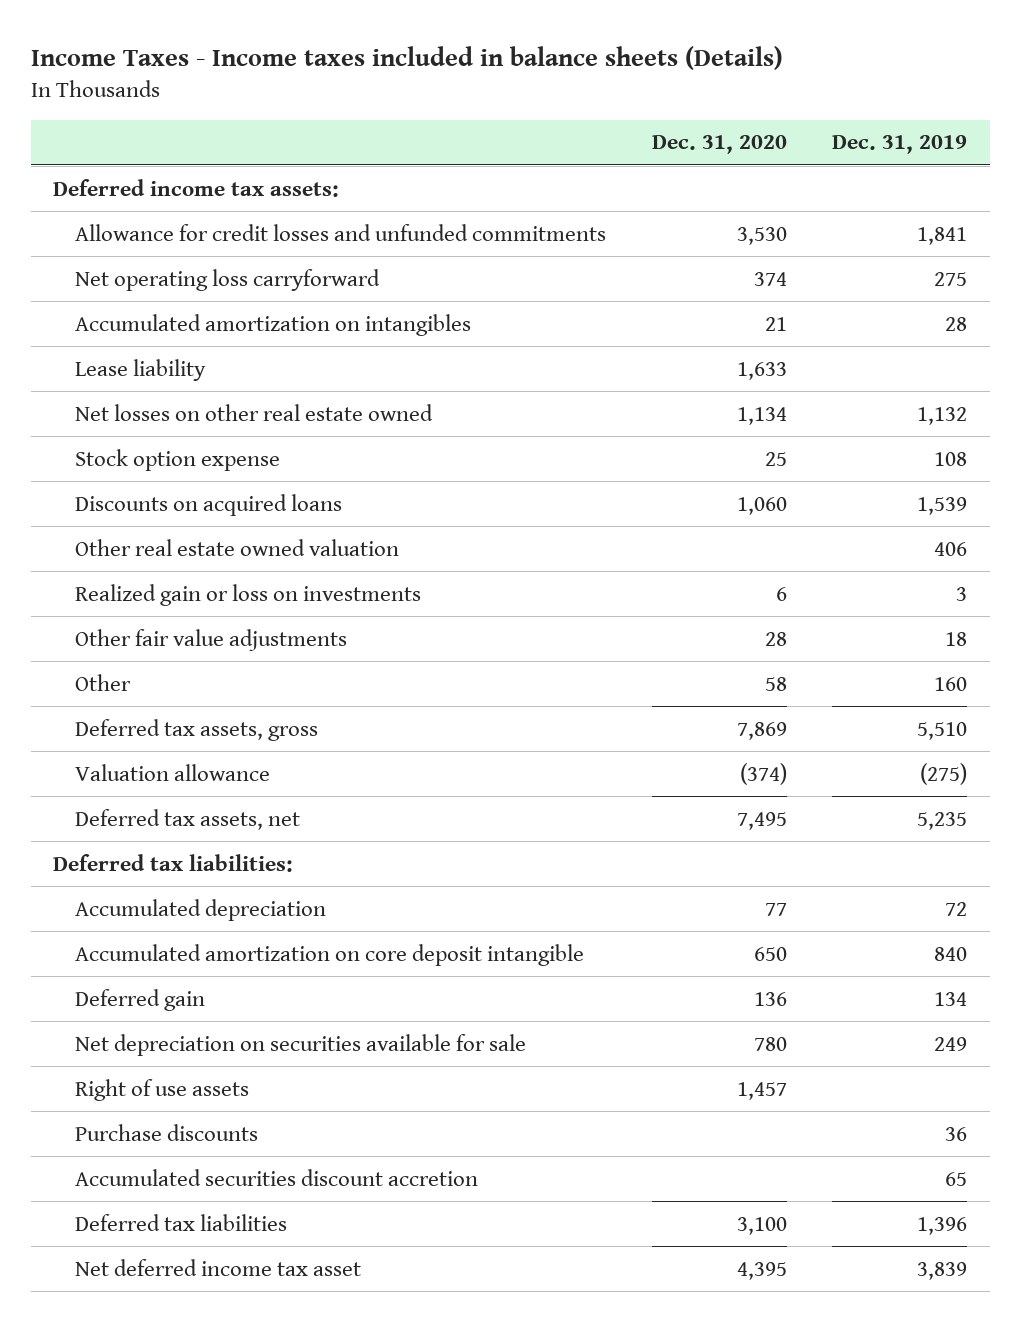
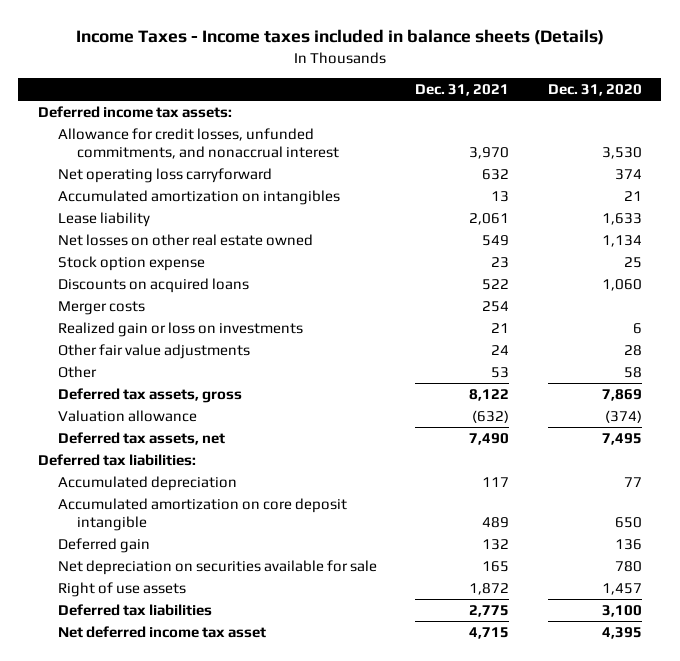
- | Dec. 31, 2020 | Dec. 31, 2019
+ | Dec. 31, 2021 | Dec. 31, 2020
- Allowance for credit losses and unfunded commitments | 3,530 | 1,841
+ Allowance for credit losses, unfunded commitments, and nonaccrual interest | 3,970 | 3,530
- Other real estate owned valuation | | 406
+ Merger costs | 254 |
- Purchase discounts | | 36
- Accumulated securities discount accretion | | 65

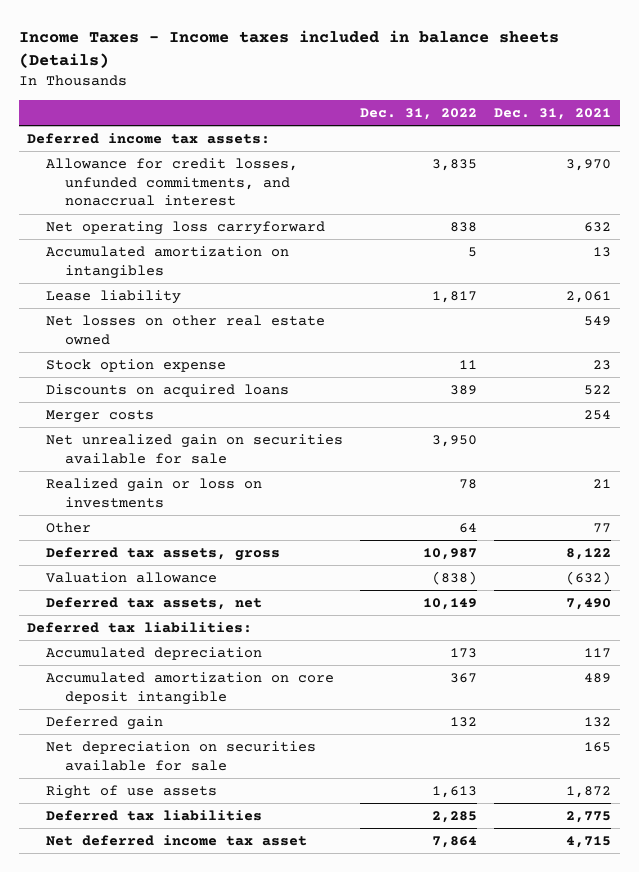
- | Dec. 31, 2021 | Dec. 31, 2020
+ | Dec. 31, 2022 | Dec. 31, 2021
+ Net unrealized gain on securities available for sale | 3,950 |
- Other fair value adjustments | 24 | 28
- Other | 53 | 58
+ Other | 64 | 77

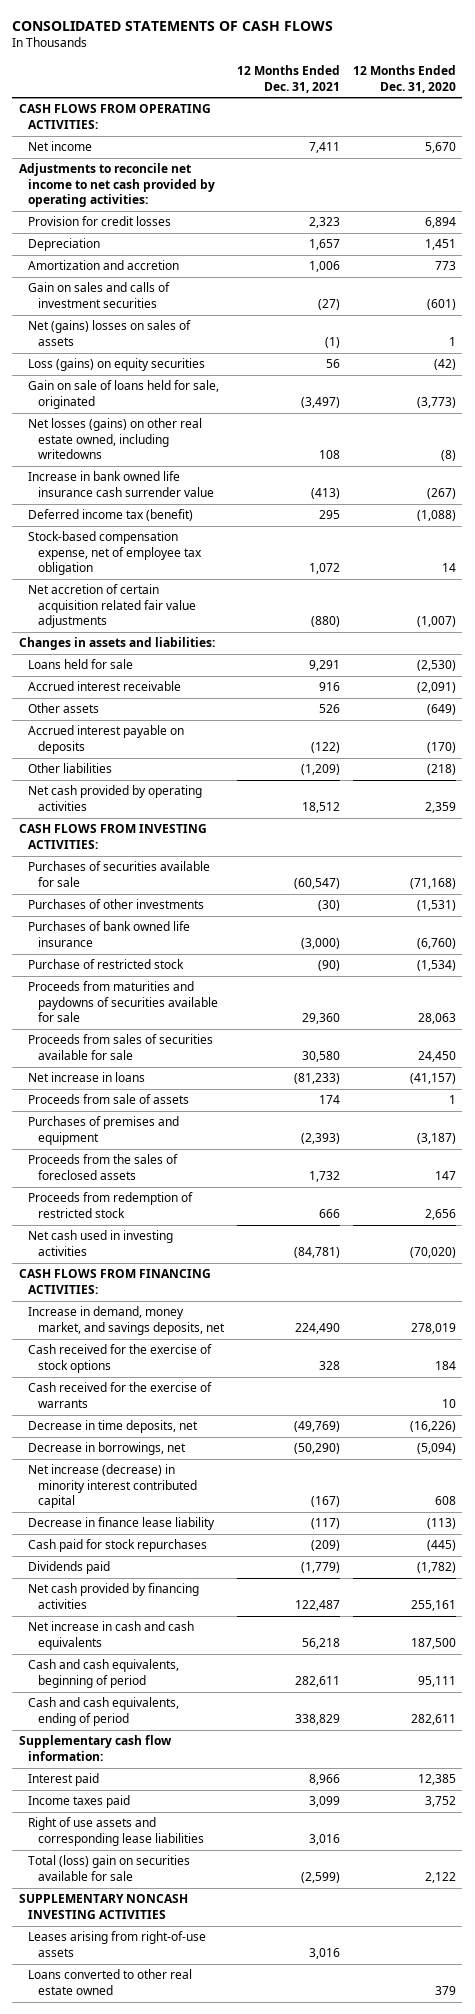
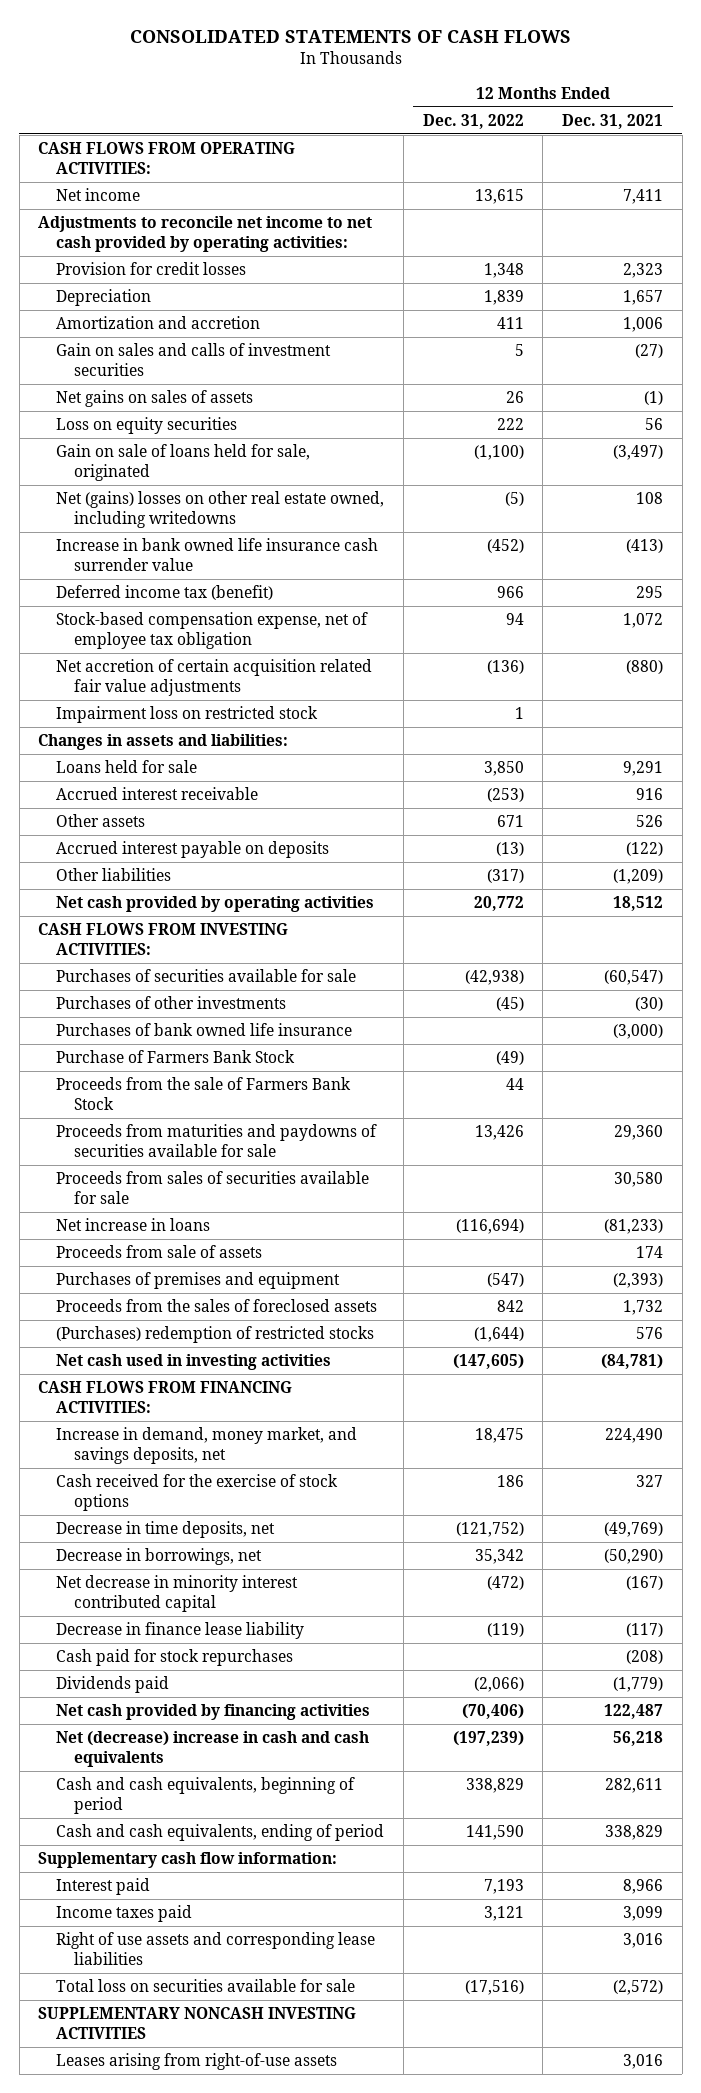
- | 12 Months Ended Dec. 31, 2021 | 12 Months Ended Dec. 31, 2020
+ | 12 Months Ended Dec. 31, 2022 | 12 Months Ended Dec. 31, 2021
- Net (gains) losses on sales of assets | (1) | 1
- Loss (gains) on equity securities | 56 | (42)
+ Net gains on sales of assets | 26 | (1)
+ Loss on equity securities | 222 | 56
- Net losses (gains) on other real estate owned, including writedowns | 108 | (8)
+ Net (gains) losses on other real estate owned, including writedowns | (5) | 108
+ Impairment loss on restricted stock | 1 |
- Purchase of restricted stock | (90) | (1,534)
+ Purchase of Farmers Bank Stock | (49) |
+ Proceeds from the sale of Farmers Bank Stock | 44 |
- Proceeds from redemption of restricted stock | 666 | 2,656
+ (Purchases) redemption of restricted stocks | (1,644) | 576
- Cash received for the exercise of stock options | 328 | 184
- Cash received for the exercise of warrants | | 10
+ Cash received for the exercise of stock options | 186 | 327
- Net increase (decrease) in minority interest contributed capital | (167) | 608
+ Net decrease in minority interest contributed capital | (472) | (167)
- Cash paid for stock repurchases | (209) | (445)
+ Cash paid for stock repurchases | | (208)
- Net increase in cash and cash equivalents | 56,218 | 187,500
+ Net (decrease) increase in cash and cash equivalents | (197,239) | 56,218
- Total (loss) gain on securities available for sale | (2,599) | 2,122
+ Total loss on securities available for sale | (17,516) | (2,572)
- Loans converted to other real estate owned | | 379

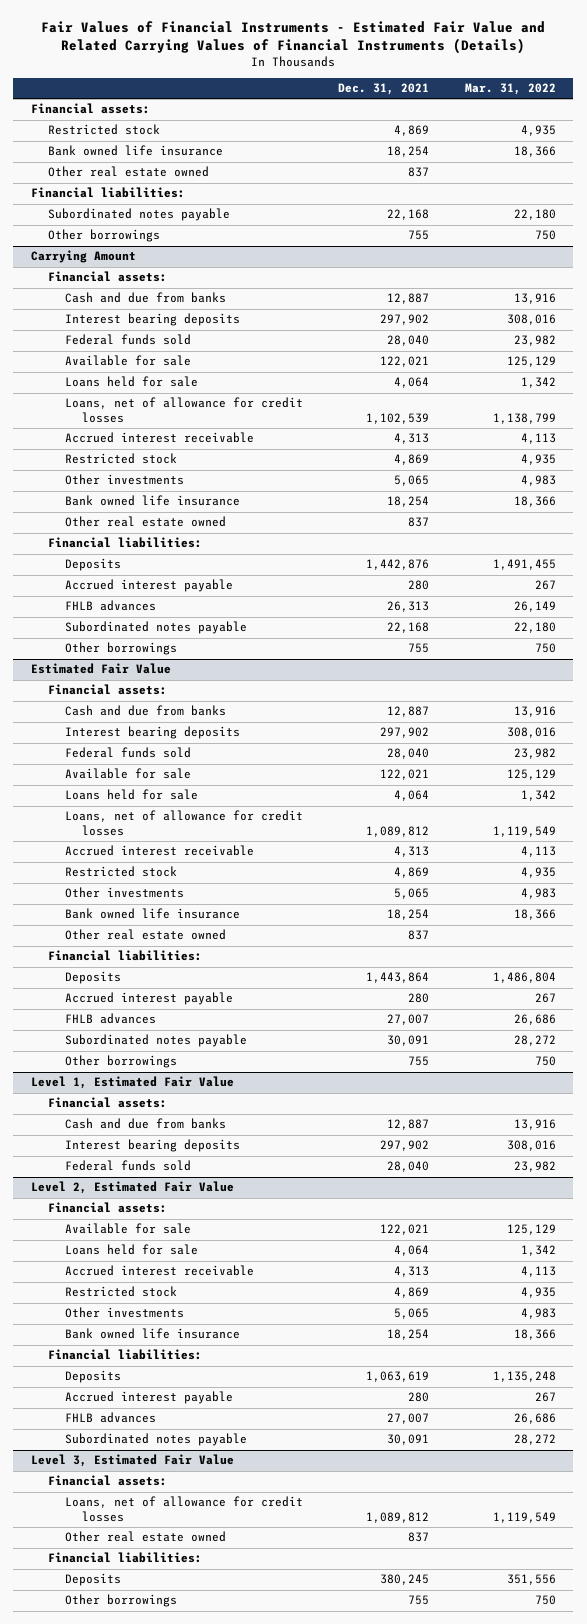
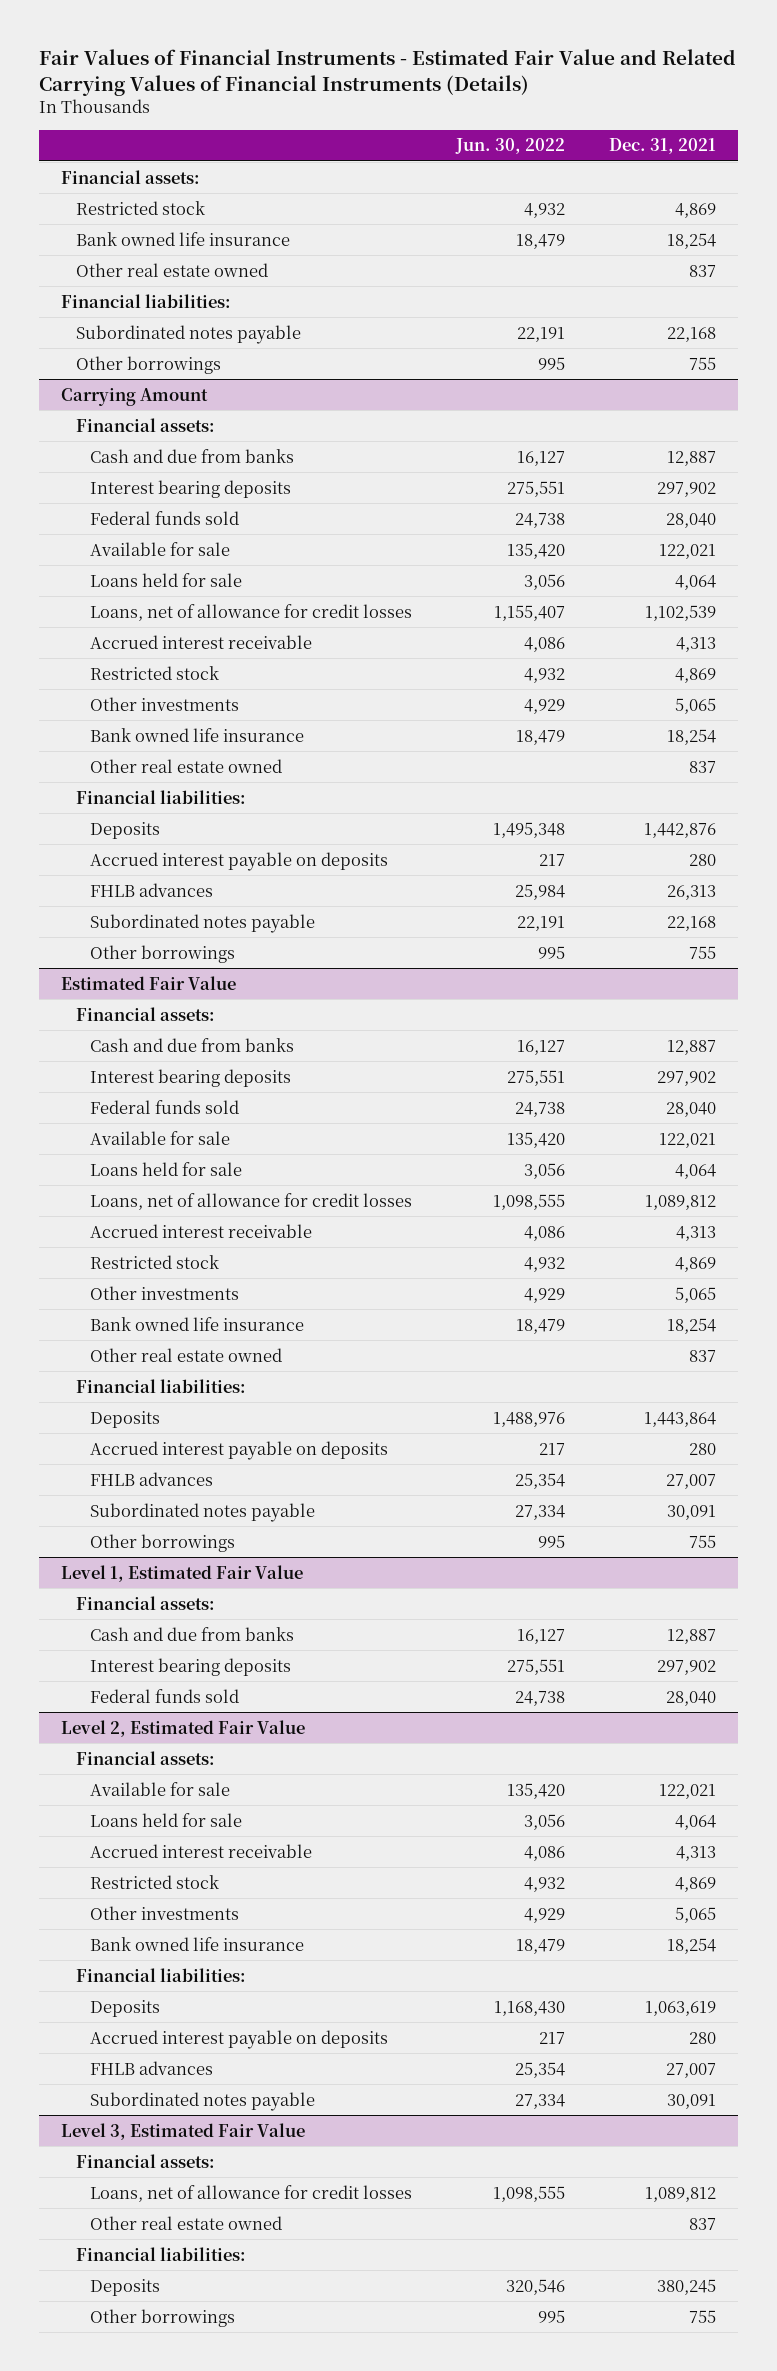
- | Dec. 31, 2021 | Mar. 31, 2022
+ | Jun. 30, 2022 | Dec. 31, 2021
@ Carrying Amount
- Accrued interest payable | 280 | 267
+ Accrued interest payable on deposits | 217 | 280
@ Estimated Fair Value
- Accrued interest payable | 280 | 267
+ Accrued interest payable on deposits | 217 | 280
@ Level 2, Estimated Fair Value
- Accrued interest payable | 280 | 267
+ Accrued interest payable on deposits | 217 | 280

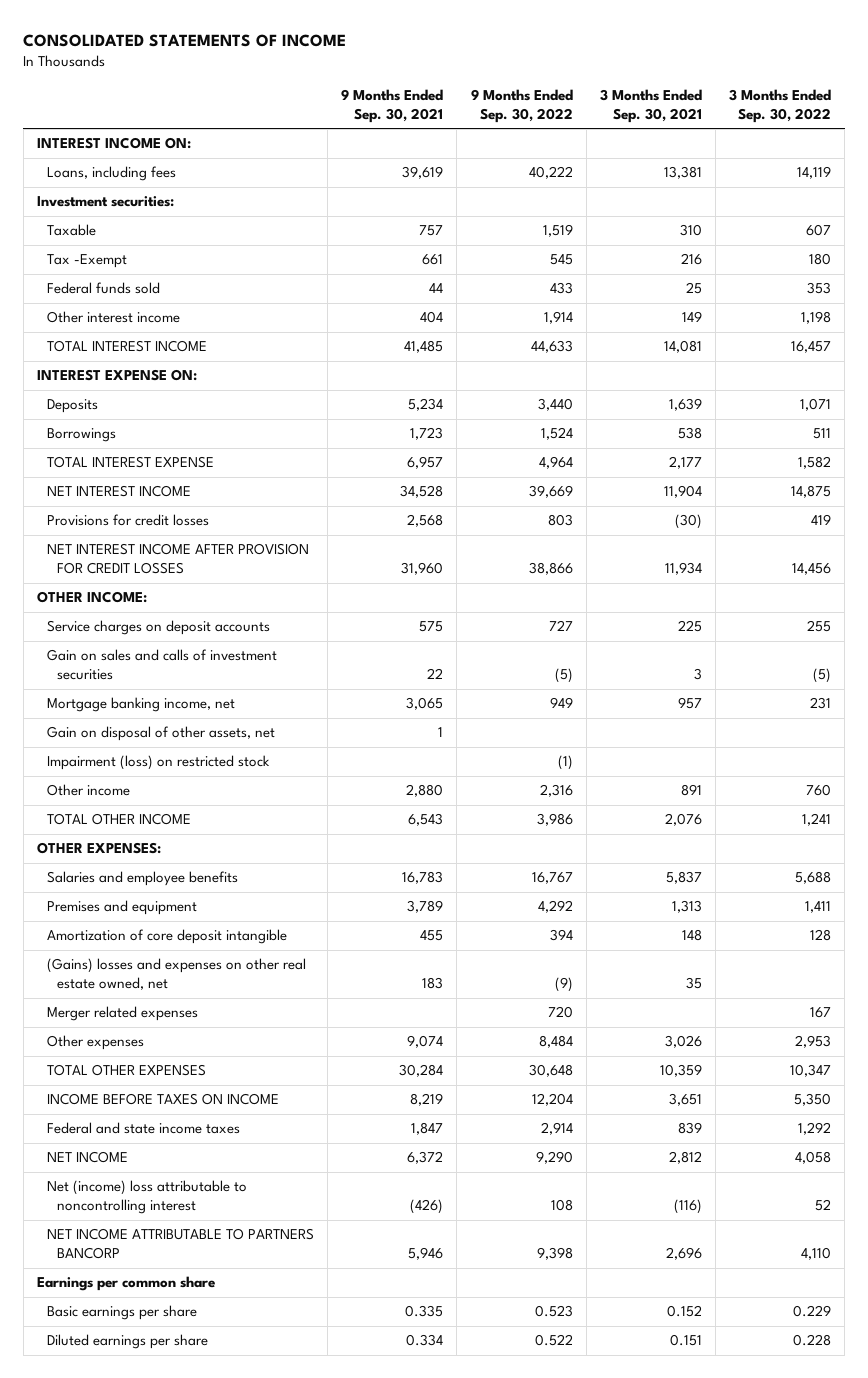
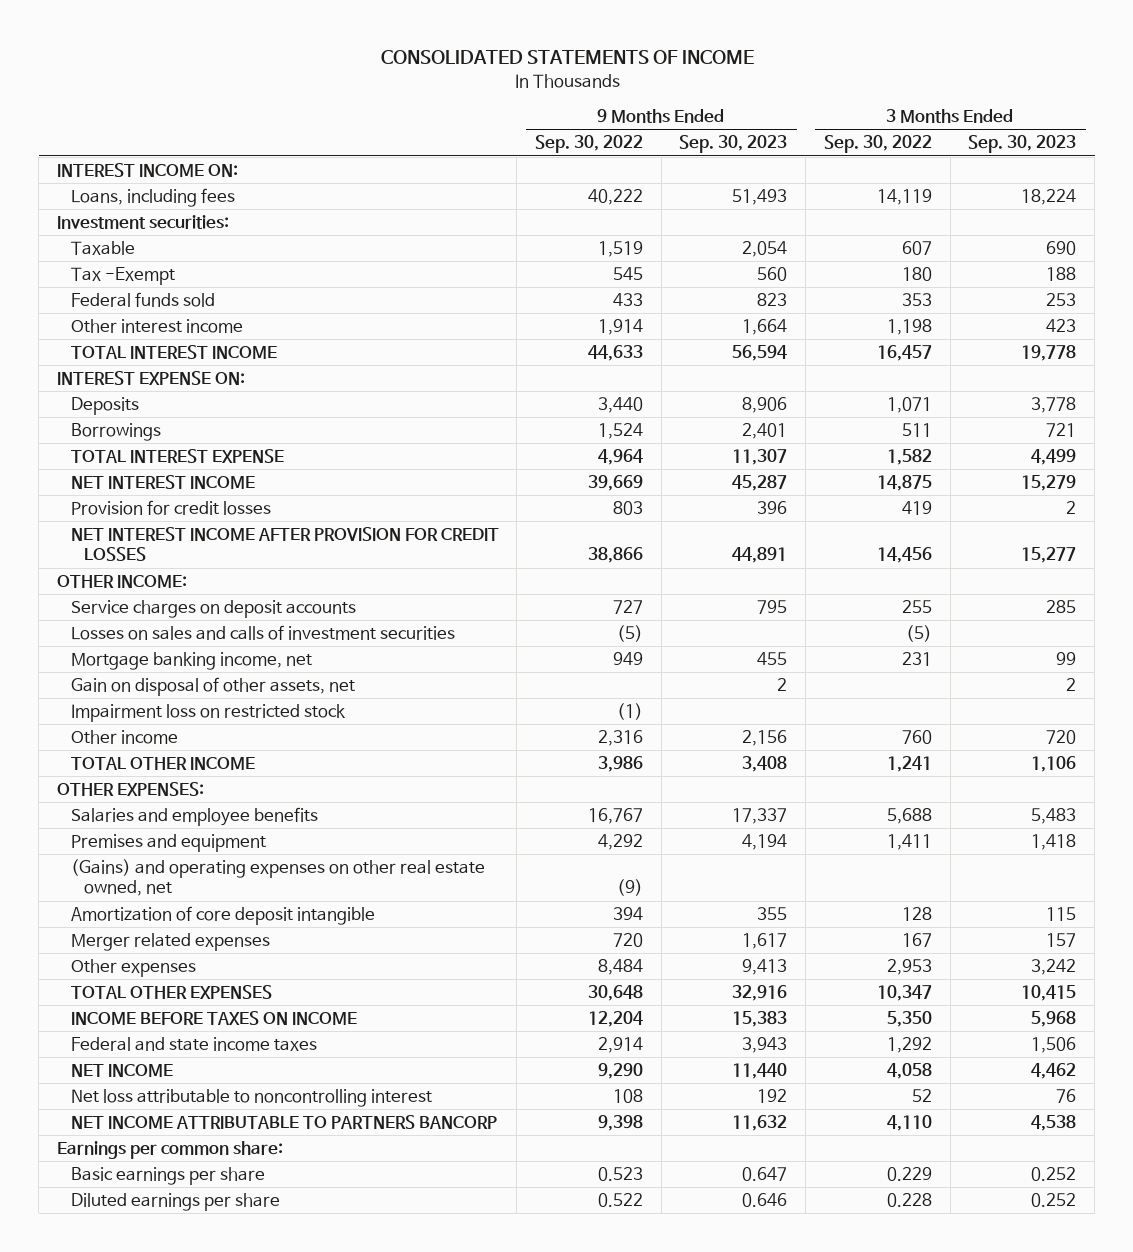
- | 9 Months Ended Sep. 30, 2021 | 9 Months Ended Sep. 30, 2022 | 3 Months Ended Sep. 30, 2021 | 3 Months Ended Sep. 30, 2022
+ | 9 Months Ended Sep. 30, 2022 | 9 Months Ended Sep. 30, 2023 | 3 Months Ended Sep. 30, 2022 | 3 Months Ended Sep. 30, 2023
- Provisions for credit losses | 2,568 | 803 | (30) | 419
+ Provision for credit losses | 803 | 396 | 419 | 2
- Gain on sales and calls of investment securities | 22 | (5) | 3 | (5)
+ Losses on sales and calls of investment securities | (5) | | (5) |
- Impairment (loss) on restricted stock | | (1) | |
+ Impairment loss on restricted stock | (1) | | |
+ (Gains) and operating expenses on other real estate owned, net | (9) | | |
- (Gains) losses and expenses on other real estate owned, net | 183 | (9) | 35 |
- Net (income) loss attributable to noncontrolling interest | (426) | 108 | (116) | 52
+ Net loss attributable to noncontrolling interest | 108 | 192 | 52 | 76
- Earnings per common share
+ Earnings per common share:

